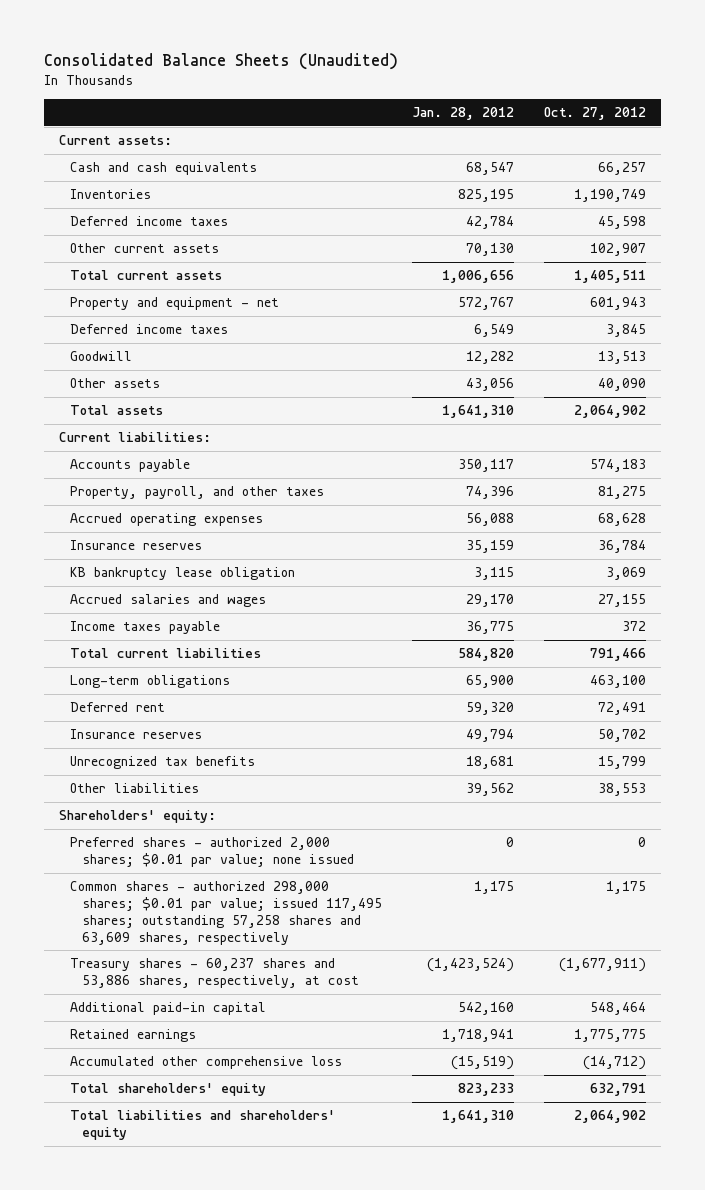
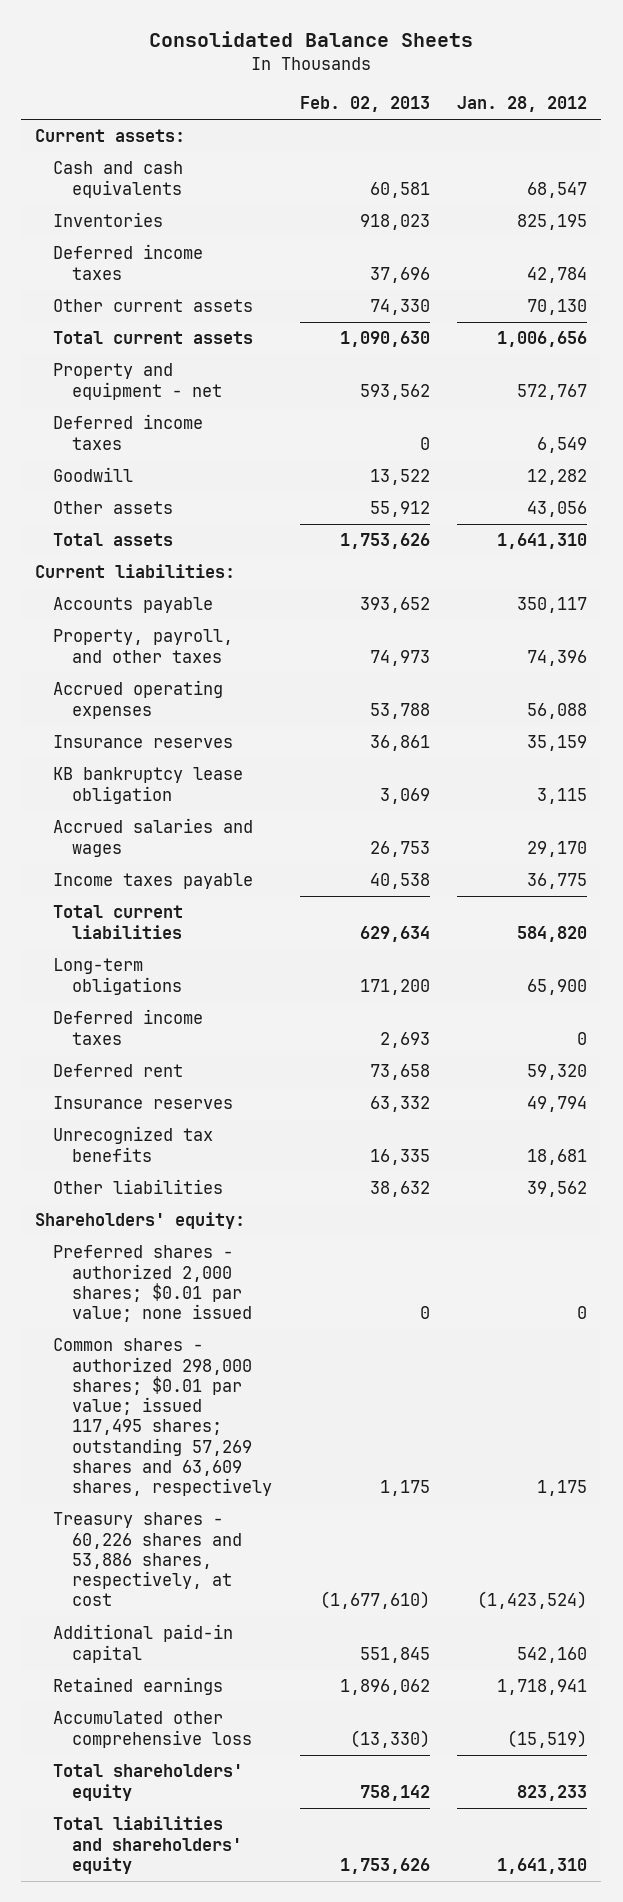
- Consolidated Balance Sheets (Unaudited)
+ Consolidated Balance Sheets
- | Jan. 28, 2012 | Oct. 27, 2012
+ | Feb. 02, 2013 | Jan. 28, 2012
+ Deferred income taxes | 2,693 | 0
- Common shares - authorized 298,000 shares; $0.01 par value; issued 117,495 shares; outstanding 57,258 shares and 63,609 shares, respectively | 1,175 | 1,175
- Treasury shares - 60,237 shares and 53,886 shares, respectively, at cost | (1,423,524) | (1,677,911)
+ Common shares - authorized 298,000 shares; $0.01 par value; issued 117,495 shares; outstanding 57,269 shares and 63,609 shares, respectively | 1,175 | 1,175
+ Treasury shares - 60,226 shares and 53,886 shares, respectively, at cost | (1,677,610) | (1,423,524)

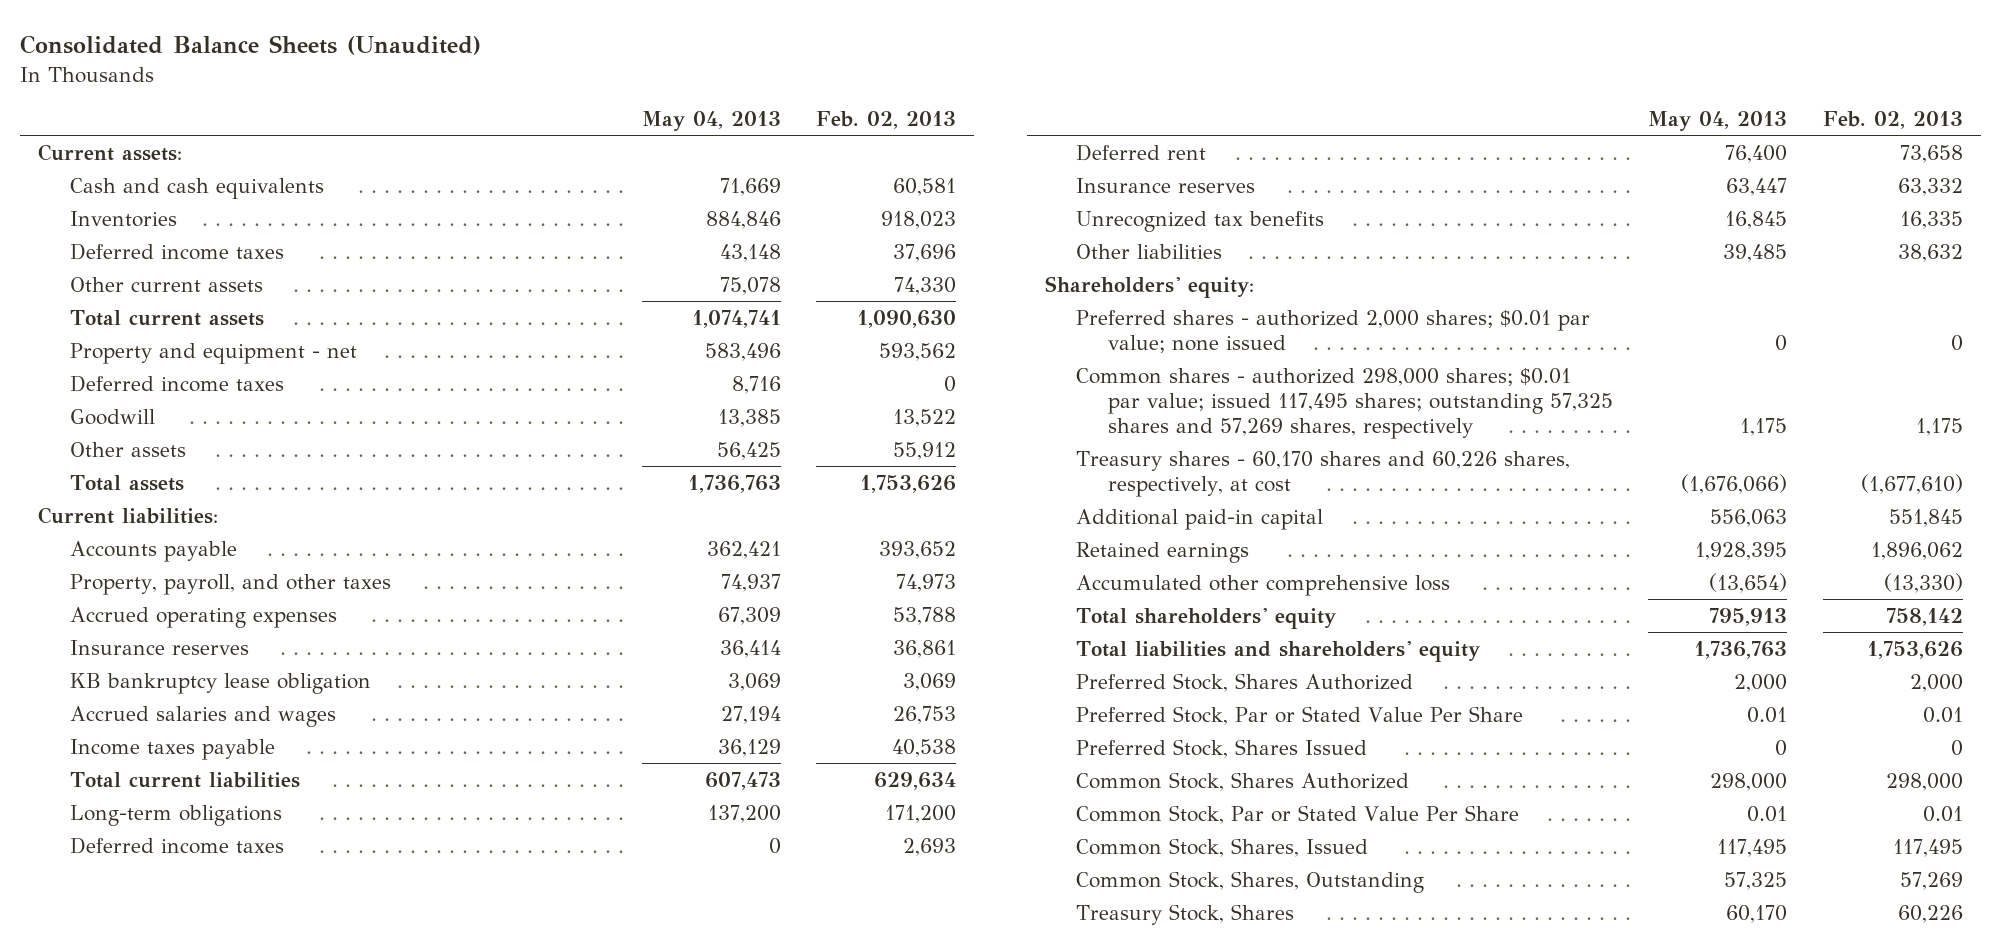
- Consolidated Balance Sheets
+ Consolidated Balance Sheets (Unaudited)
- | Feb. 02, 2013 | Jan. 28, 2012
+ | May 04, 2013 | Feb. 02, 2013
- Common shares - authorized 298,000 shares; $0.01 par value; issued 117,495 shares; outstanding 57,269 shares and 63,609 shares, respectively | 1,175 | 1,175
- Treasury shares - 60,226 shares and 53,886 shares, respectively, at cost | (1,677,610) | (1,423,524)
+ Common shares - authorized 298,000 shares; $0.01 par value; issued 117,495 shares; outstanding 57,325 shares and 57,269 shares, respectively | 1,175 | 1,175
+ Treasury shares - 60,170 shares and 60,226 shares, respectively, at cost | (1,676,066) | (1,677,610)
+ Preferred Stock, Shares Authorized | 2,000 | 2,000
+ Preferred Stock, Par or Stated Value Per Share | 0.01 | 0.01
+ Preferred Stock, Shares Issued | 0 | 0
+ Common Stock, Shares Authorized | 298,000 | 298,000
+ Common Stock, Par or Stated Value Per Share | 0.01 | 0.01
+ Common Stock, Shares, Issued | 117,495 | 117,495
+ Common Stock, Shares, Outstanding | 57,325 | 57,269
+ Treasury Stock, Shares | 60,170 | 60,226

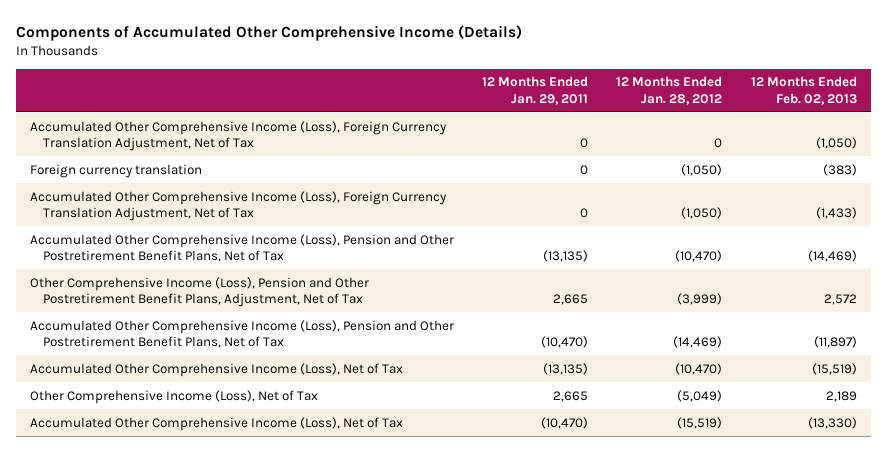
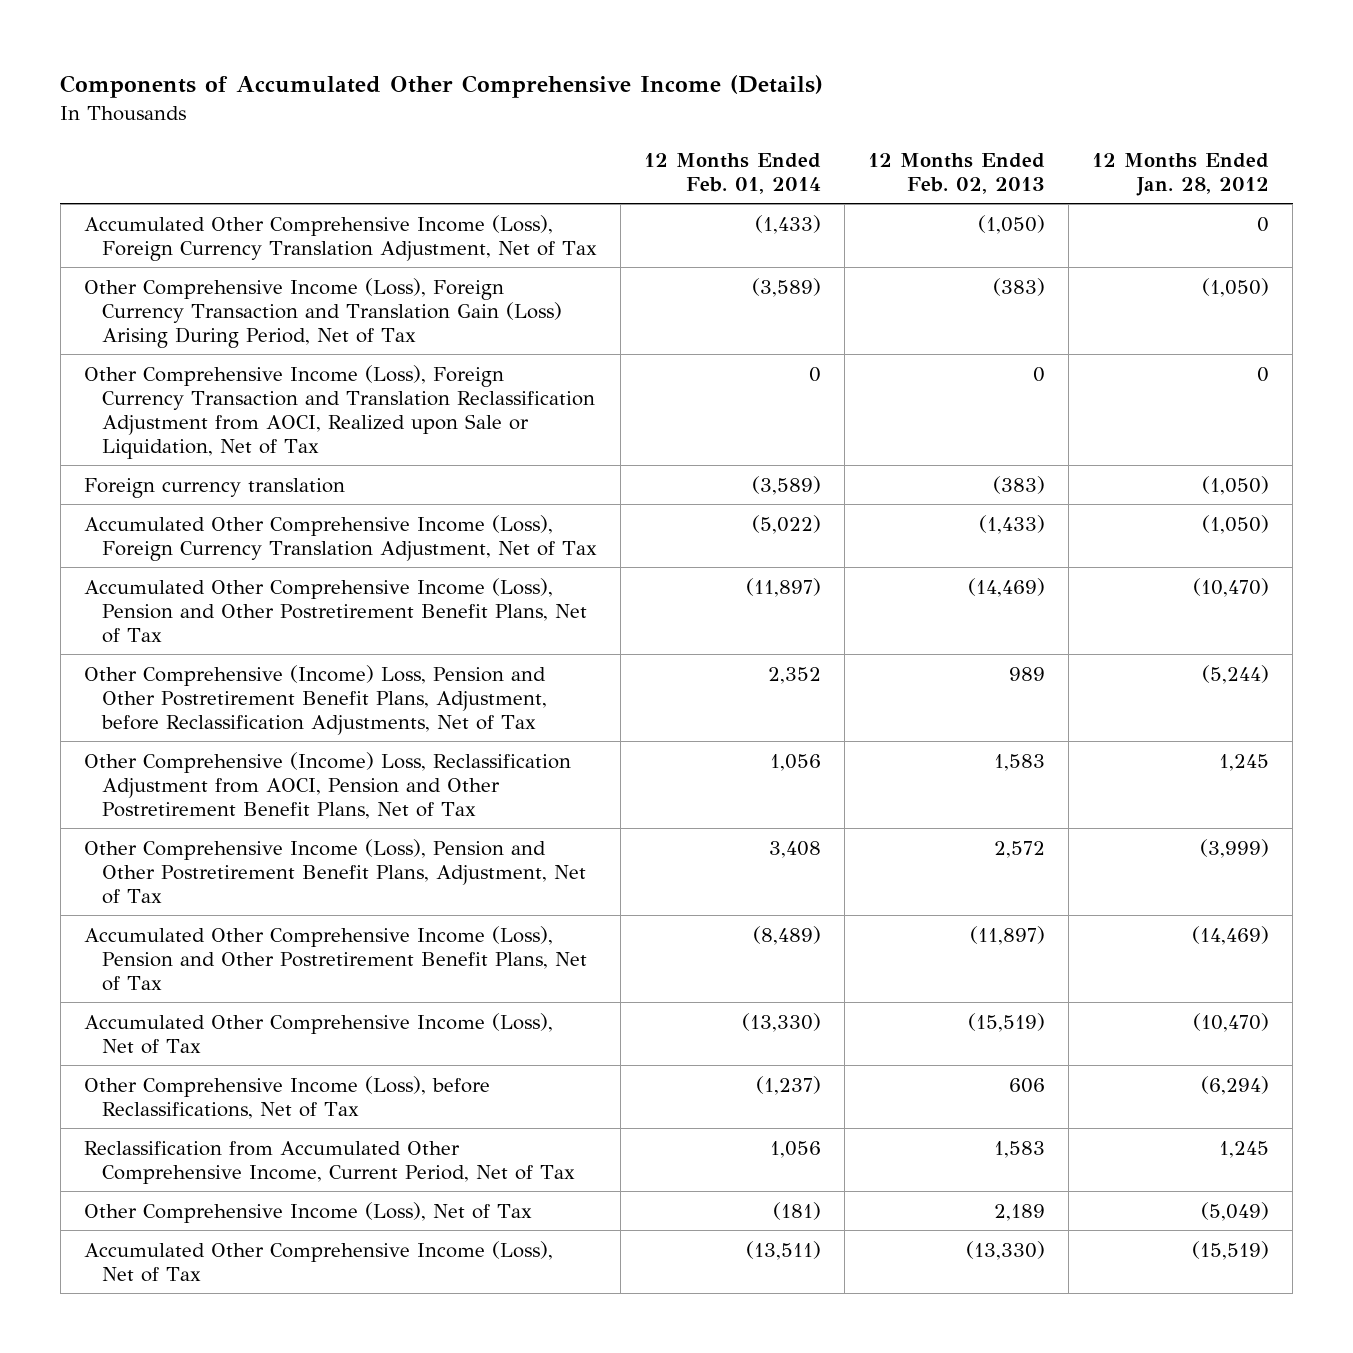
- | 12 Months Ended Jan. 29, 2011 | 12 Months Ended Jan. 28, 2012 | 12 Months Ended Feb. 02, 2013
+ | 12 Months Ended Feb. 01, 2014 | 12 Months Ended Feb. 02, 2013 | 12 Months Ended Jan. 28, 2012
+ Other Comprehensive Income (Loss), Foreign Currency Transaction and Translation Gain (Loss) Arising During Period, Net of Tax | (3,589) | (383) | (1,050)
+ Other Comprehensive Income (Loss), Foreign Currency Transaction and Translation Reclassification Adjustment from AOCI, Realized upon Sale or Liquidation, Net of Tax | 0 | 0 | 0
+ Other Comprehensive (Income) Loss, Pension and Other Postretirement Benefit Plans, Adjustment, before Reclassification Adjustments, Net of Tax | 2,352 | 989 | (5,244)
+ Other Comprehensive (Income) Loss, Reclassification Adjustment from AOCI, Pension and Other Postretirement Benefit Plans, Net of Tax | 1,056 | 1,583 | 1,245
+ Other Comprehensive Income (Loss), before Reclassifications, Net of Tax | (1,237) | 606 | (6,294)
+ Reclassification from Accumulated Other Comprehensive Income, Current Period, Net of Tax | 1,056 | 1,583 | 1,245

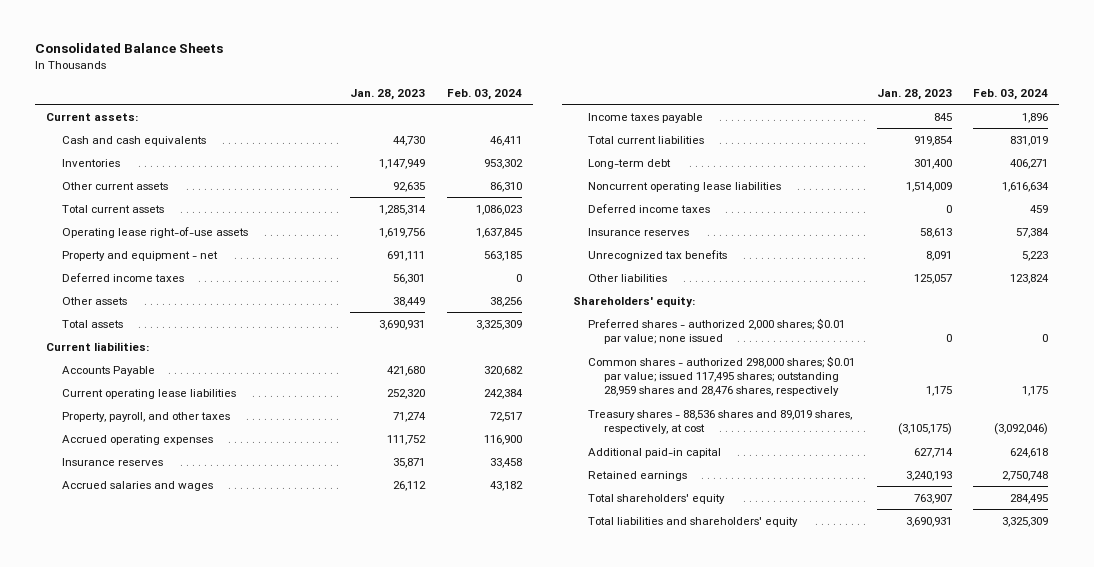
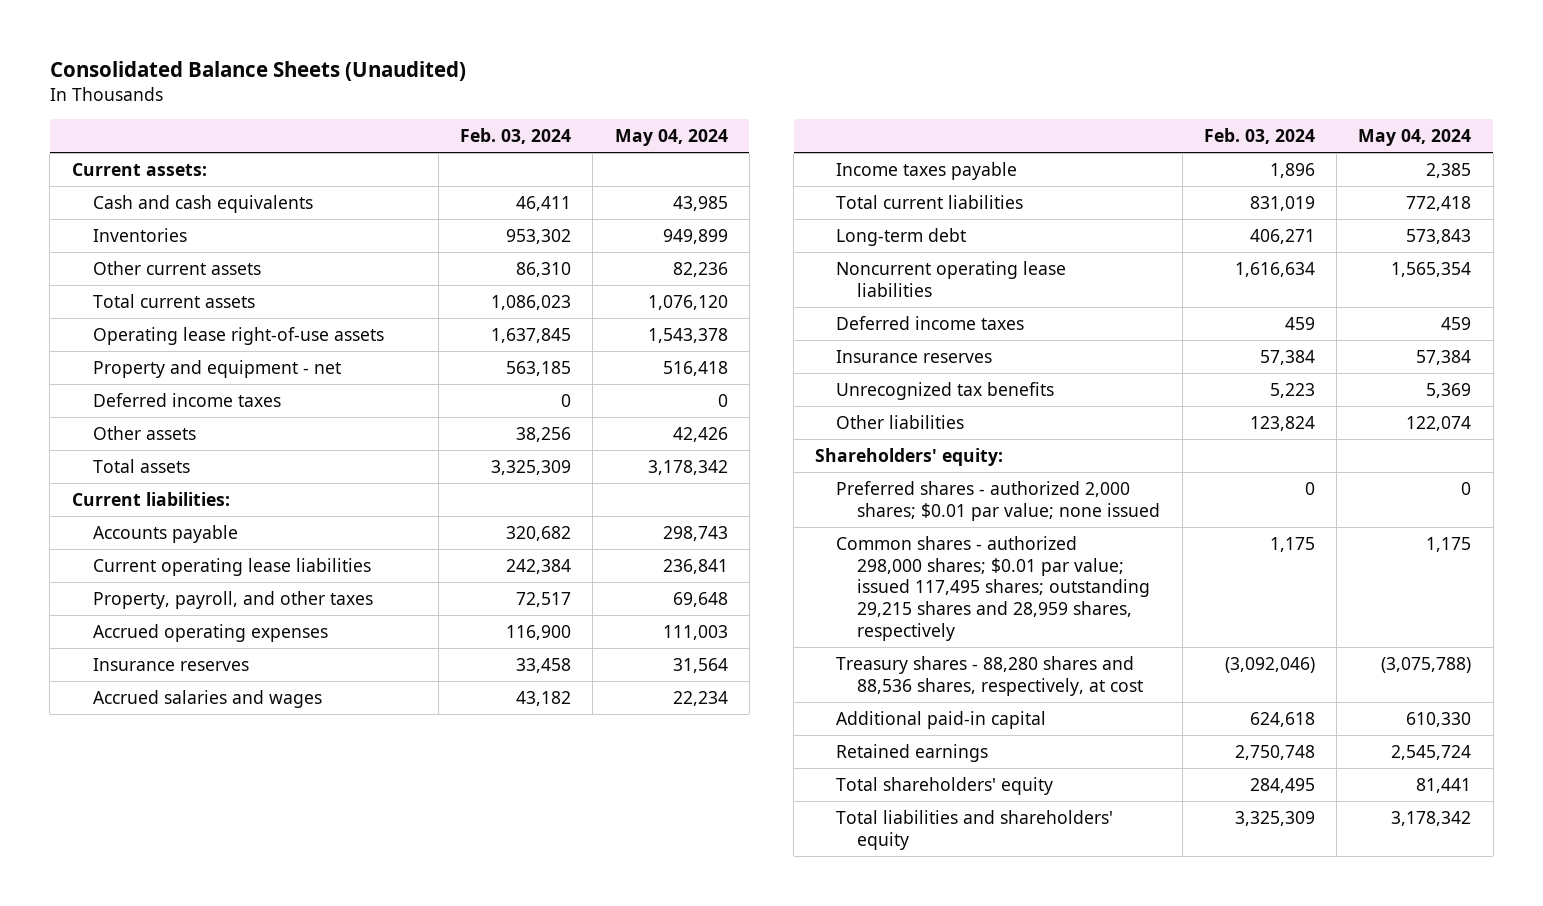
- Consolidated Balance Sheets
+ Consolidated Balance Sheets (Unaudited)
- | Jan. 28, 2023 | Feb. 03, 2024
+ | Feb. 03, 2024 | May 04, 2024
- Accounts Payable | 421,680 | 320,682
+ Accounts payable | 320,682 | 298,743
- Common shares - authorized 298,000 shares; $0.01 par value; issued 117,495 shares; outstanding 28,959 shares and 28,476 shares, respectively | 1,175 | 1,175
- Treasury shares - 88,536 shares and 89,019 shares, respectively, at cost | (3,105,175) | (3,092,046)
+ Common shares - authorized 298,000 shares; $0.01 par value; issued 117,495 shares; outstanding 29,215 shares and 28,959 shares, respectively | 1,175 | 1,175
+ Treasury shares - 88,280 shares and 88,536 shares, respectively, at cost | (3,092,046) | (3,075,788)

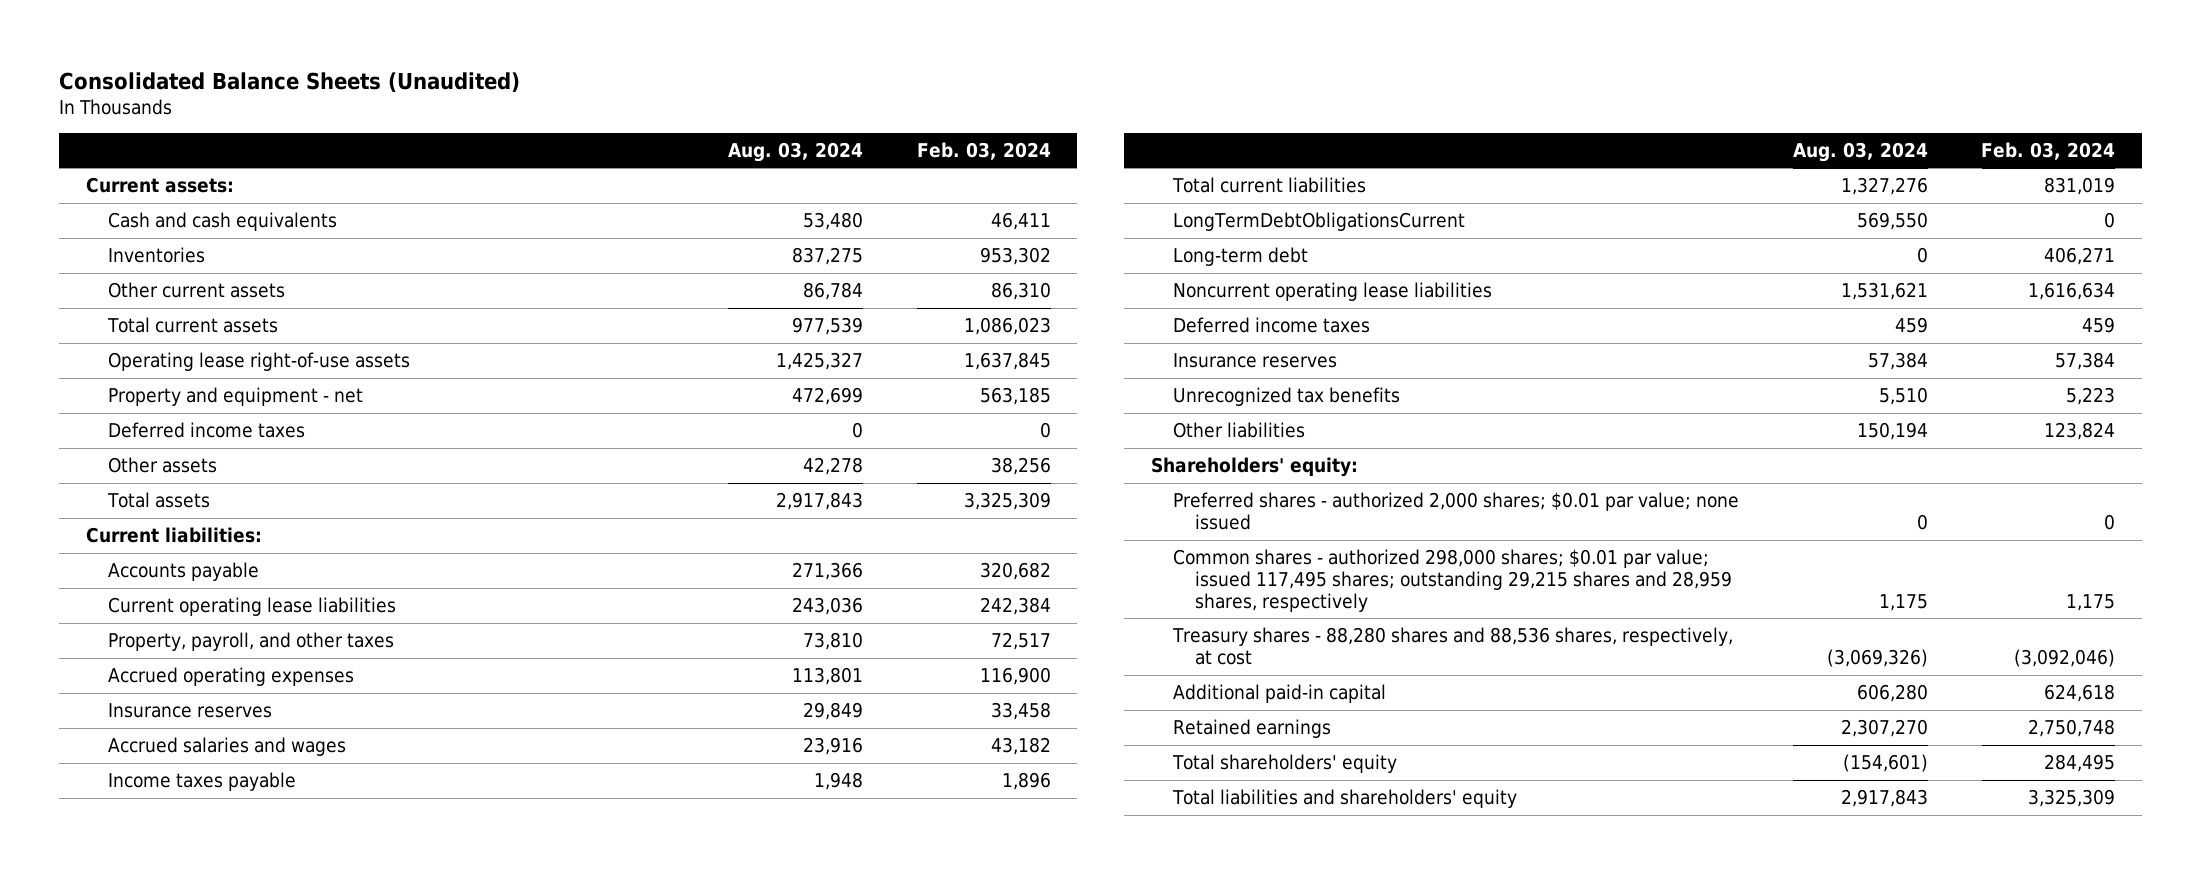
- | Feb. 03, 2024 | May 04, 2024
+ | Aug. 03, 2024 | Feb. 03, 2024
+ LongTermDebtObligationsCurrent | 569,550 | 0

